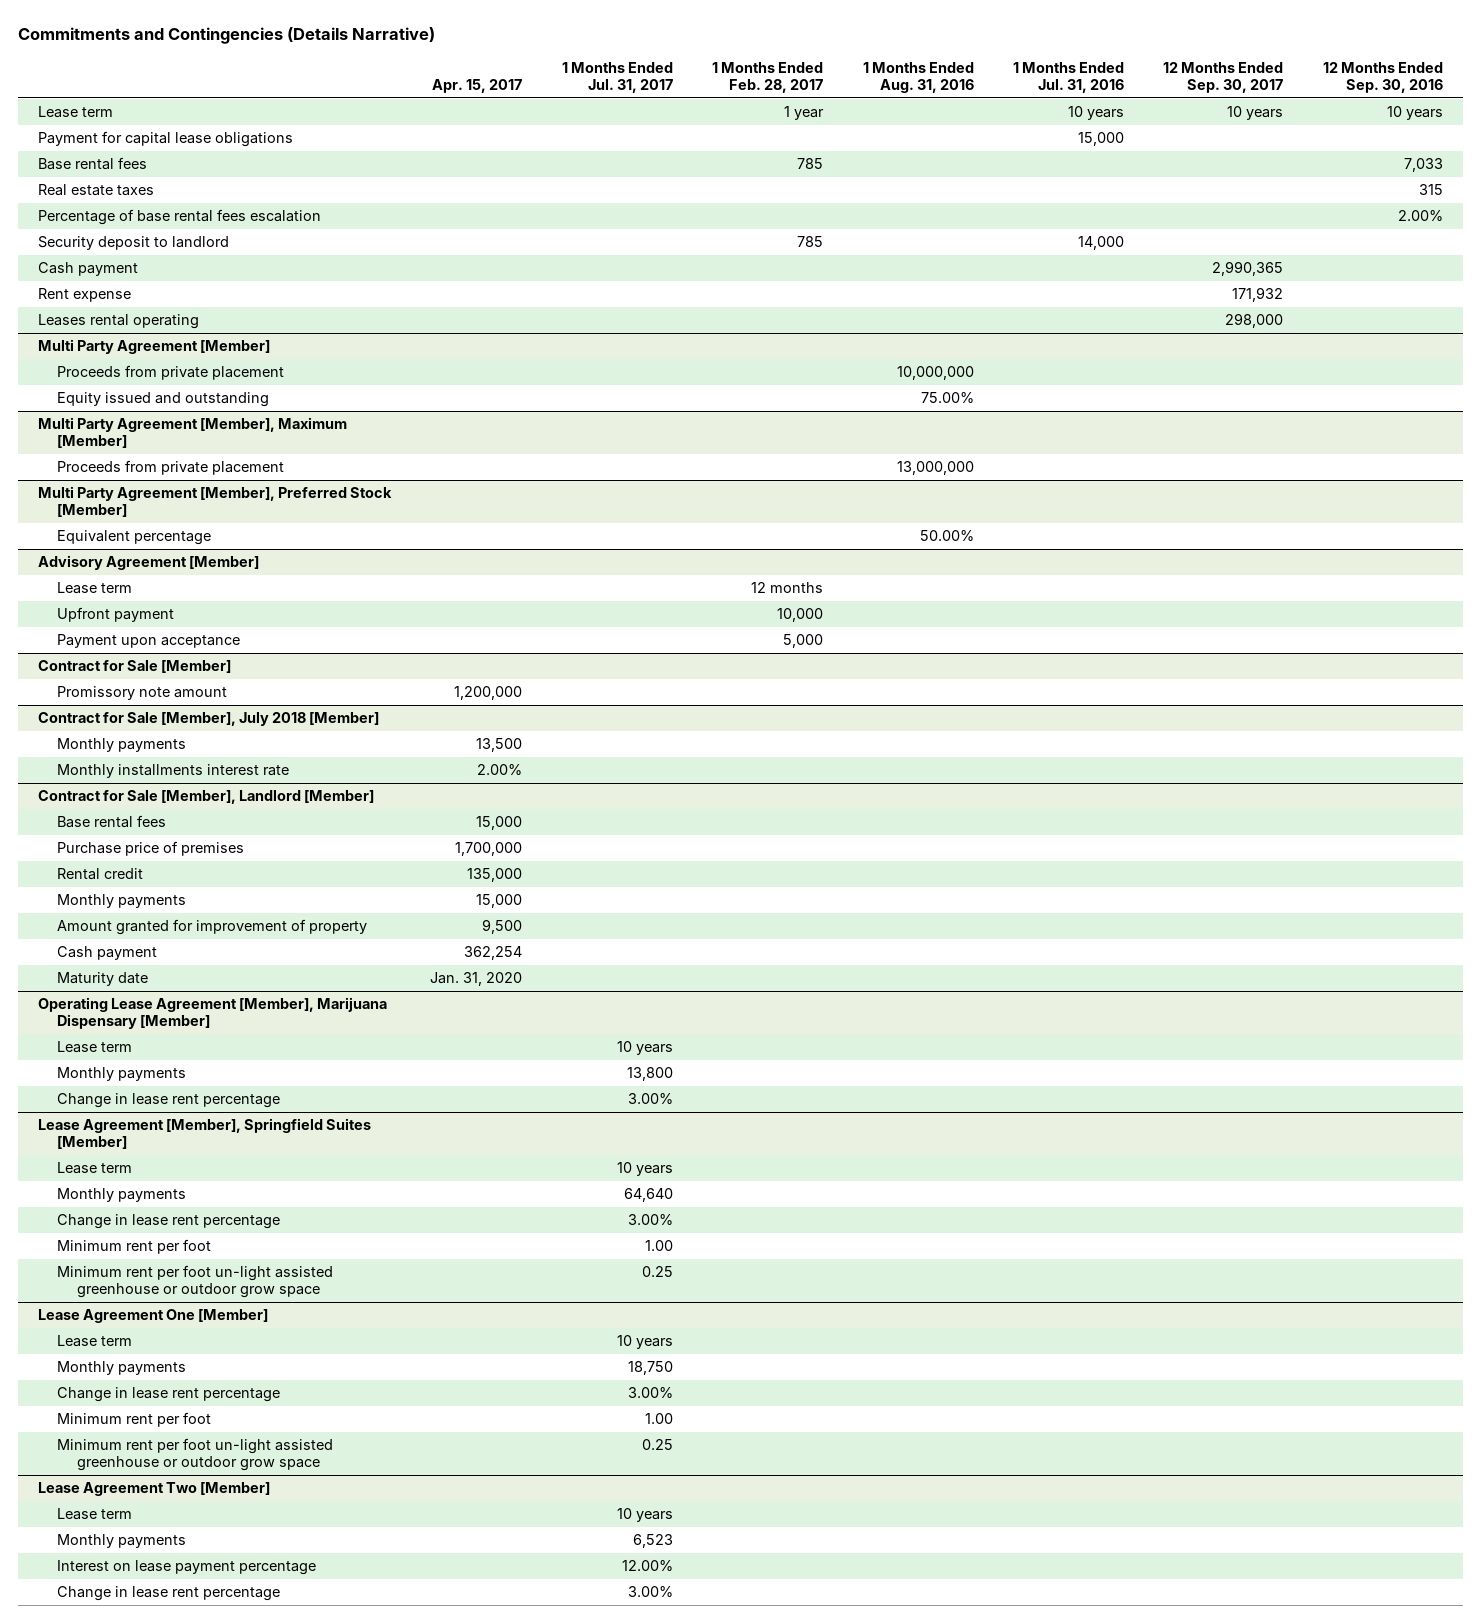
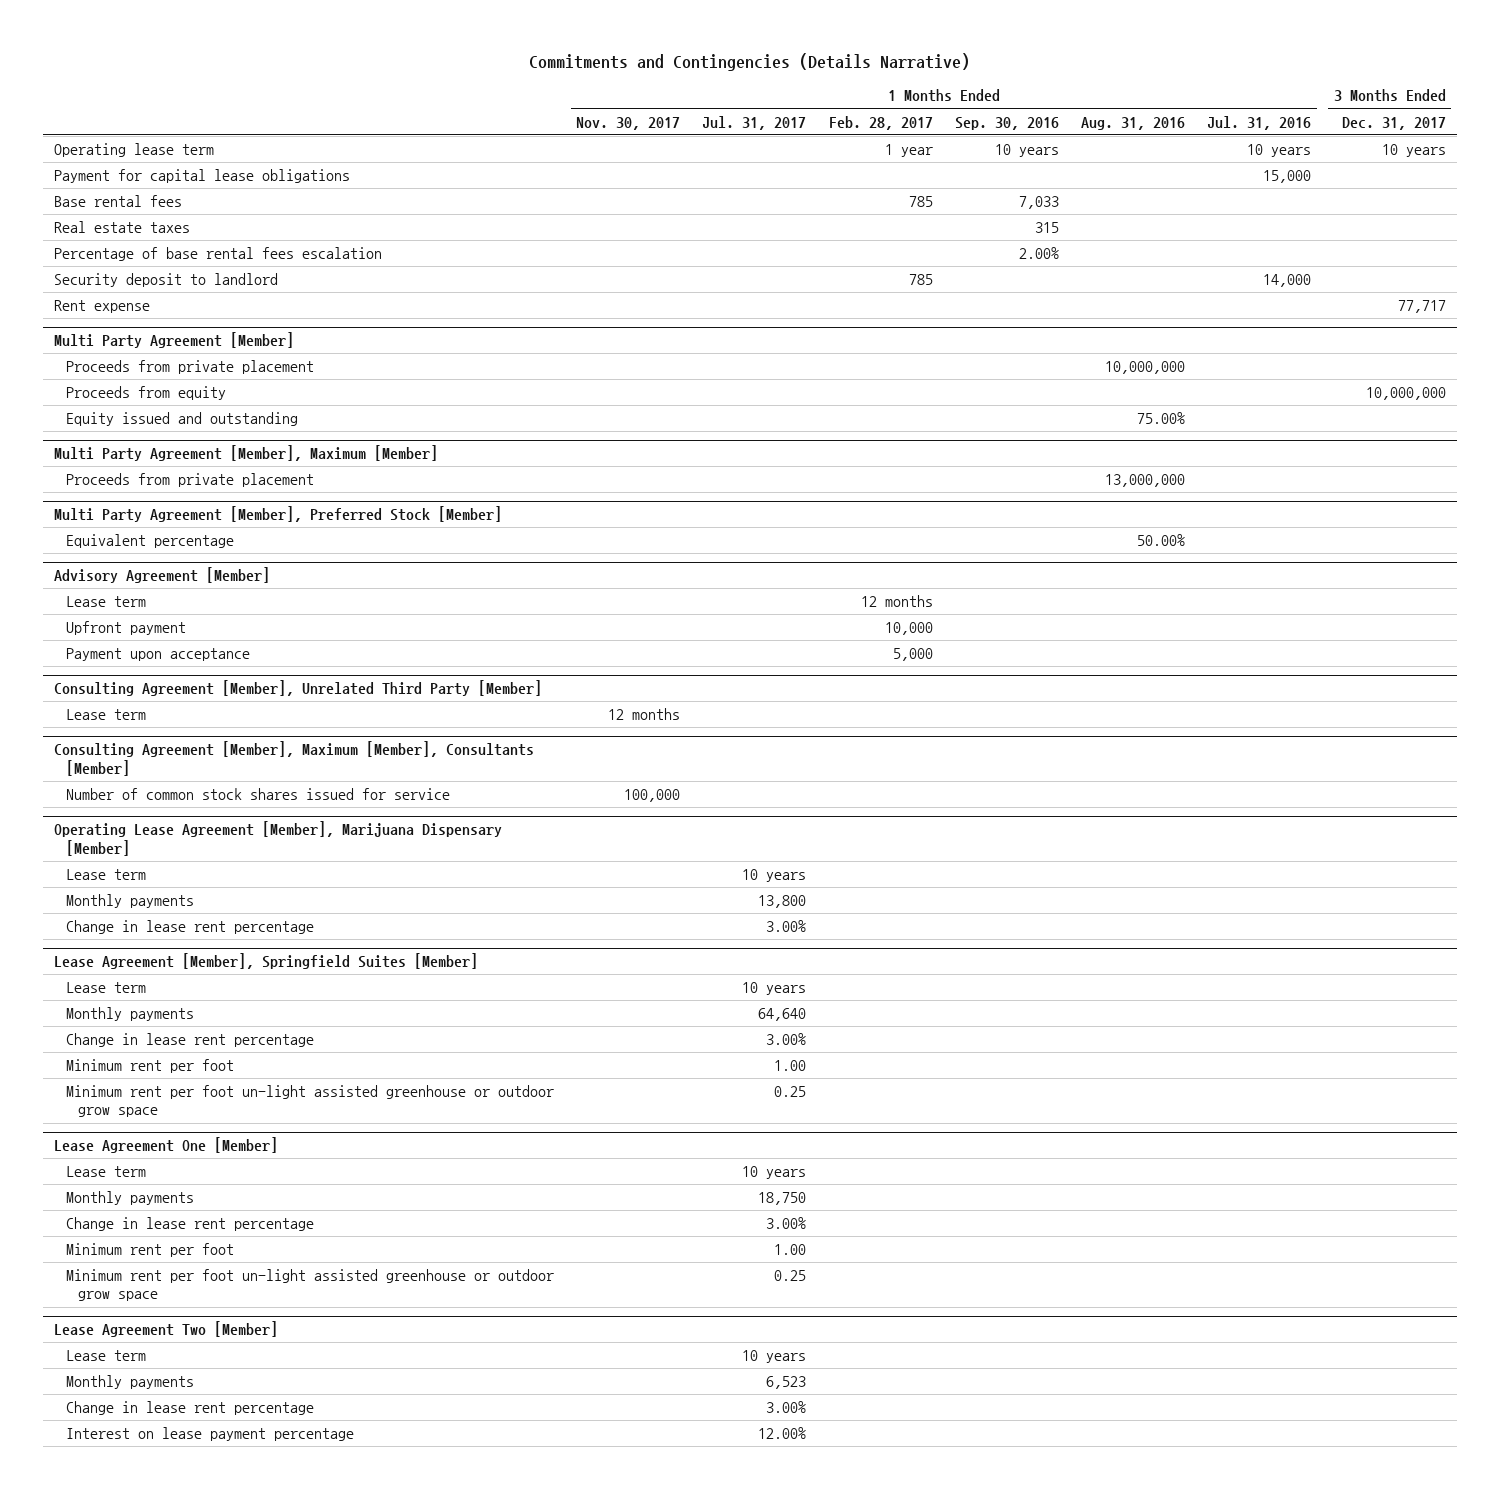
- | Apr. 15, 2017 | 1 Months Ended Jul. 31, 2017 | 1 Months Ended Feb. 28, 2017 | 1 Months Ended Aug. 31, 2016 | 1 Months Ended Jul. 31, 2016 | 12 Months Ended Sep. 30, 2017 | 12 Months Ended Sep. 30, 2016
+ | 1 Months Ended Nov. 30, 2017 | 1 Months Ended Jul. 31, 2017 | 1 Months Ended Feb. 28, 2017 | 1 Months Ended Sep. 30, 2016 | 1 Months Ended Aug. 31, 2016 | 1 Months Ended Jul. 31, 2016 | 3 Months Ended Dec. 31, 2017
- Lease term | | | 1 year | | 10 years | 10 years | 10 years
+ Operating lease term | | | 1 year | 10 years | | 10 years | 10 years
- Cash payment | | | | | | 2,990,365 |
- Leases rental operating | | | | | | 298,000 |
@ Multi Party Agreement [Member]
+ Proceeds from equity | | | | | | | 10,000,000
- Contract for Sale [Member]
- Promissory note amount | 1,200,000 | | | | | |
- Contract for Sale [Member], July 2018 [Member]
- Monthly payments | 13,500 | | | | | |
- Monthly installments interest rate | 2.00% | | | | | |
- Contract for Sale [Member], Landlord [Member]
- Base rental fees | 15,000 | | | | | |
- Purchase price of premises | 1,700,000 | | | | | |
- Rental credit | 135,000 | | | | | |
- Monthly payments | 15,000 | | | | | |
- Amount granted for improvement of property | 9,500 | | | | | |
- Cash payment | 362,254 | | | | | |
- Maturity date | Jan. 31, 2020 | | | | | |
+ Consulting Agreement [Member], Unrelated Third Party [Member]
+ Lease term | 12 months | | | | | |
+ Consulting Agreement [Member], Maximum [Member], Consultants [Member]
+ Number of common stock shares issued for service | 100,000 | | | | | |
@ Lease Agreement Two [Member]
moved down: Interest on lease payment percentage | | 12.00% | | | | |

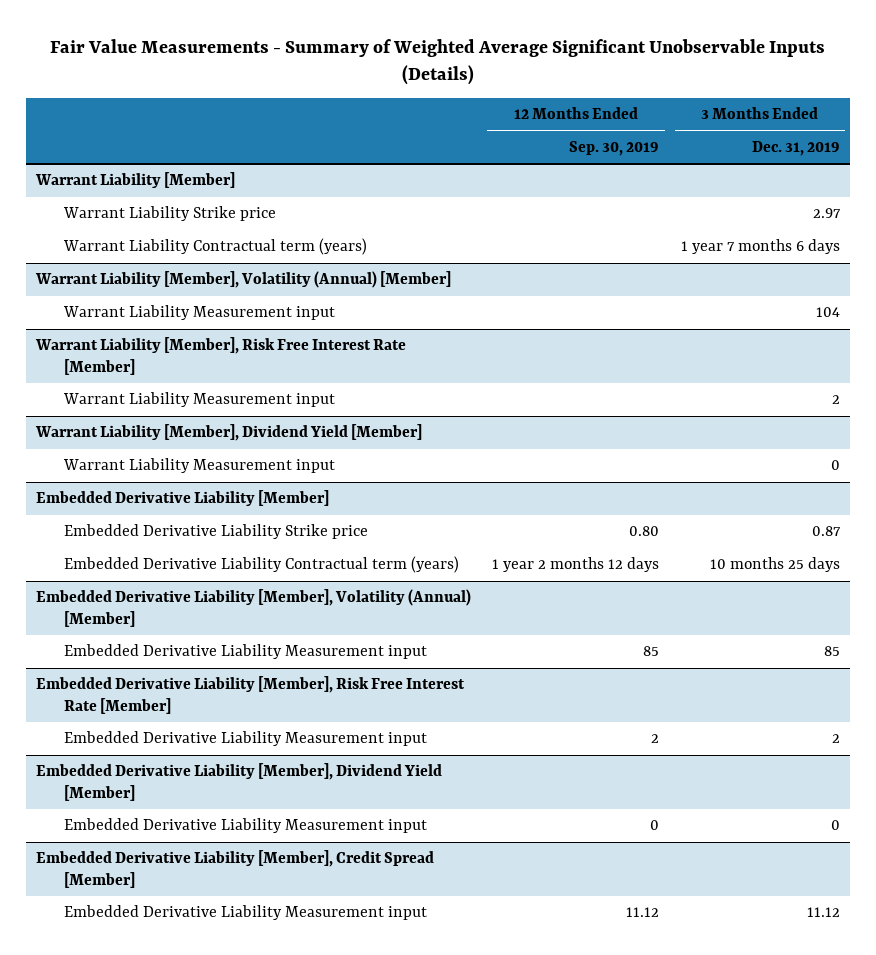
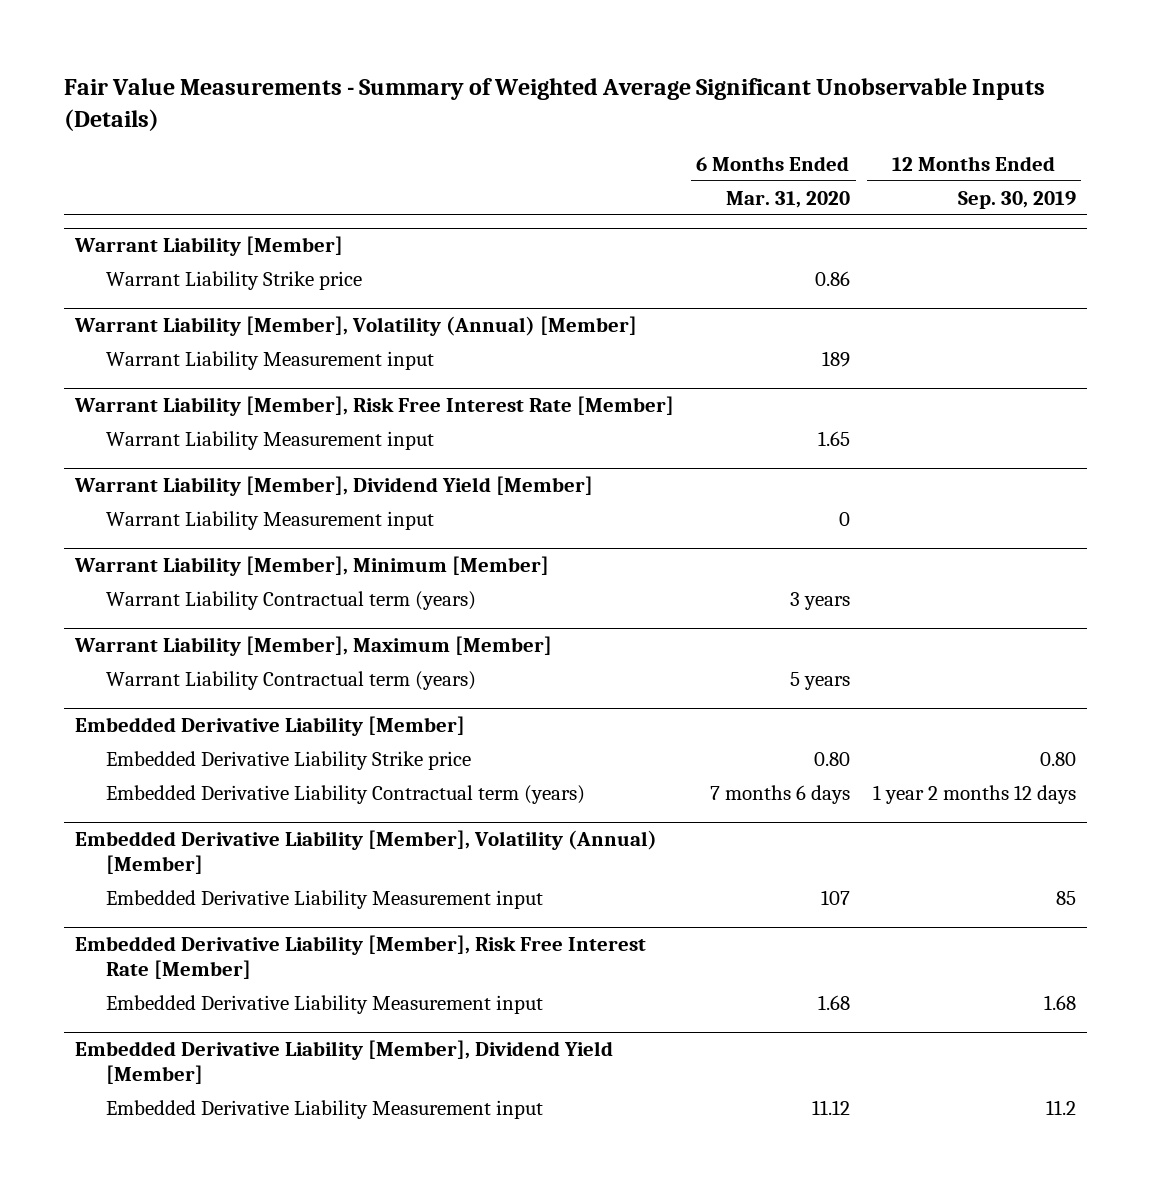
- | 12 Months Ended Sep. 30, 2019 | 3 Months Ended Dec. 31, 2019
+ | 6 Months Ended Mar. 31, 2020 | 12 Months Ended Sep. 30, 2019
@ Warrant Liability [Member]
- Warrant Liability Contractual term (years) | | 1 year 7 months 6 days
+ Warrant Liability [Member], Minimum [Member]
+ Warrant Liability Contractual term (years) | 3 years |
+ Warrant Liability [Member], Maximum [Member]
+ Warrant Liability Contractual term (years) | 5 years |
@ Embedded Derivative Liability [Member], Risk Free Interest Rate [Member]
- Embedded Derivative Liability Measurement input | 2 | 2
+ Embedded Derivative Liability Measurement input | 1.68 | 1.68
@ Embedded Derivative Liability [Member], Dividend Yield [Member]
- Embedded Derivative Liability Measurement input | 0 | 0
- Embedded Derivative Liability [Member], Credit Spread [Member]
- Embedded Derivative Liability Measurement input | 11.12 | 11.12
@ Embedded Derivative Liability [Member], Dividend Yield [Member]
+ Embedded Derivative Liability Measurement input | 11.12 | 11.2

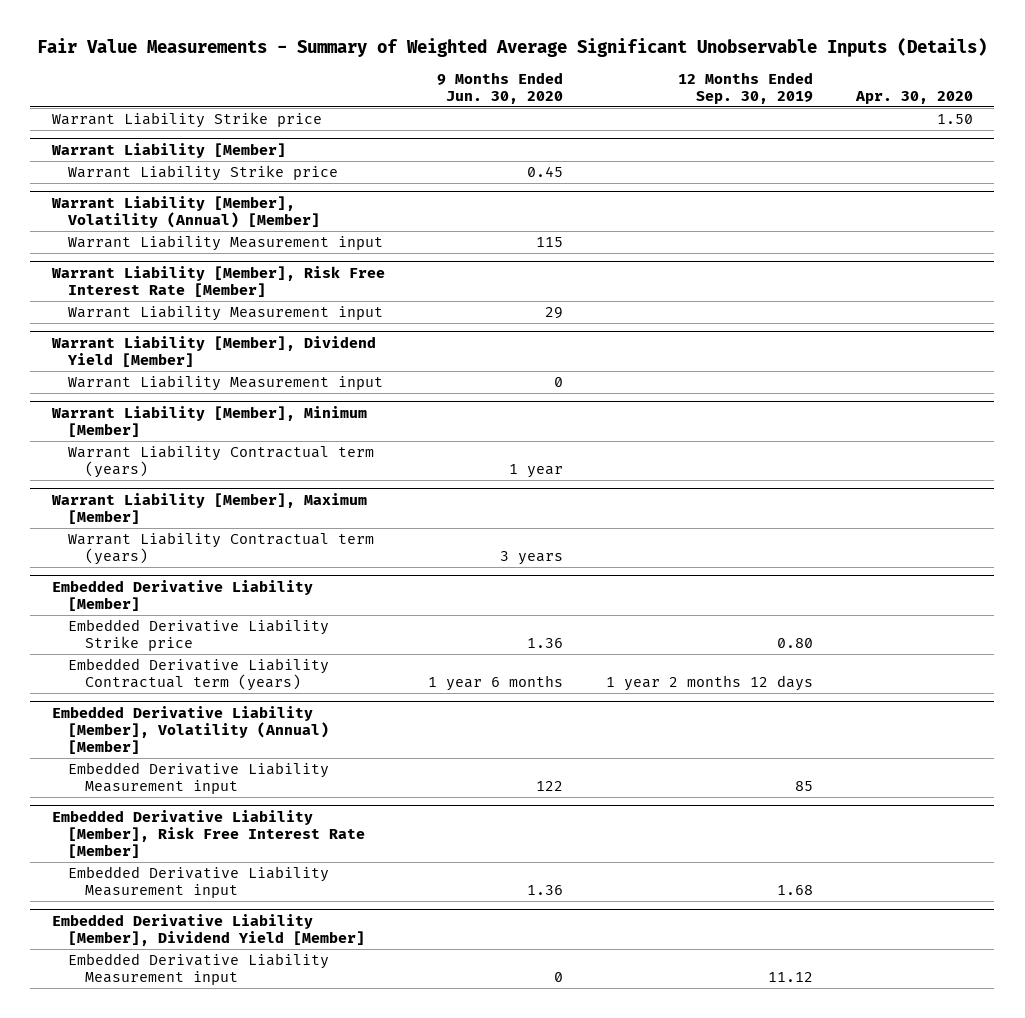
- | 6 Months Ended Mar. 31, 2020 | 12 Months Ended Sep. 30, 2019
+ | 9 Months Ended Jun. 30, 2020 | 12 Months Ended Sep. 30, 2019 | Apr. 30, 2020
+ Warrant Liability Strike price | | | 1.50
@ Embedded Derivative Liability [Member], Dividend Yield [Member]
- Embedded Derivative Liability Measurement input | 11.12 | 11.2
+ Embedded Derivative Liability Measurement input | 0 | 11.12 |

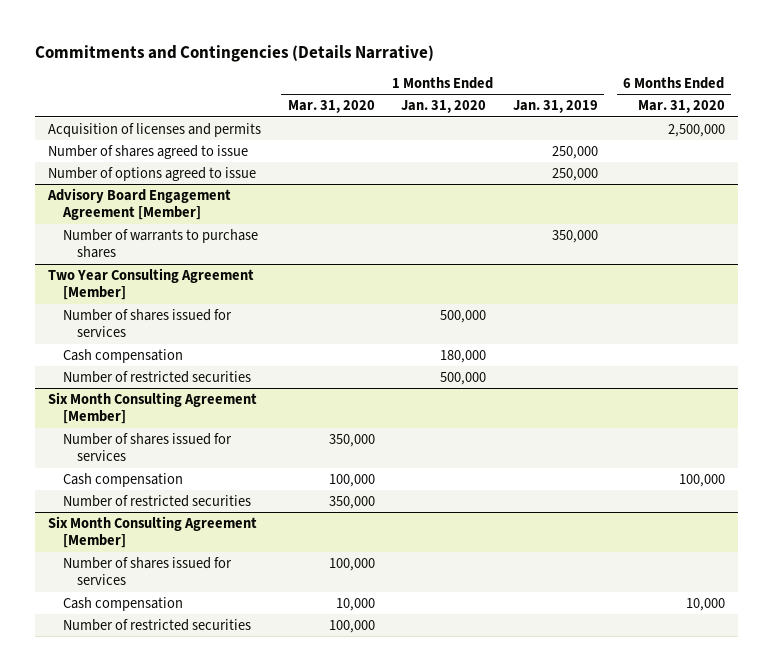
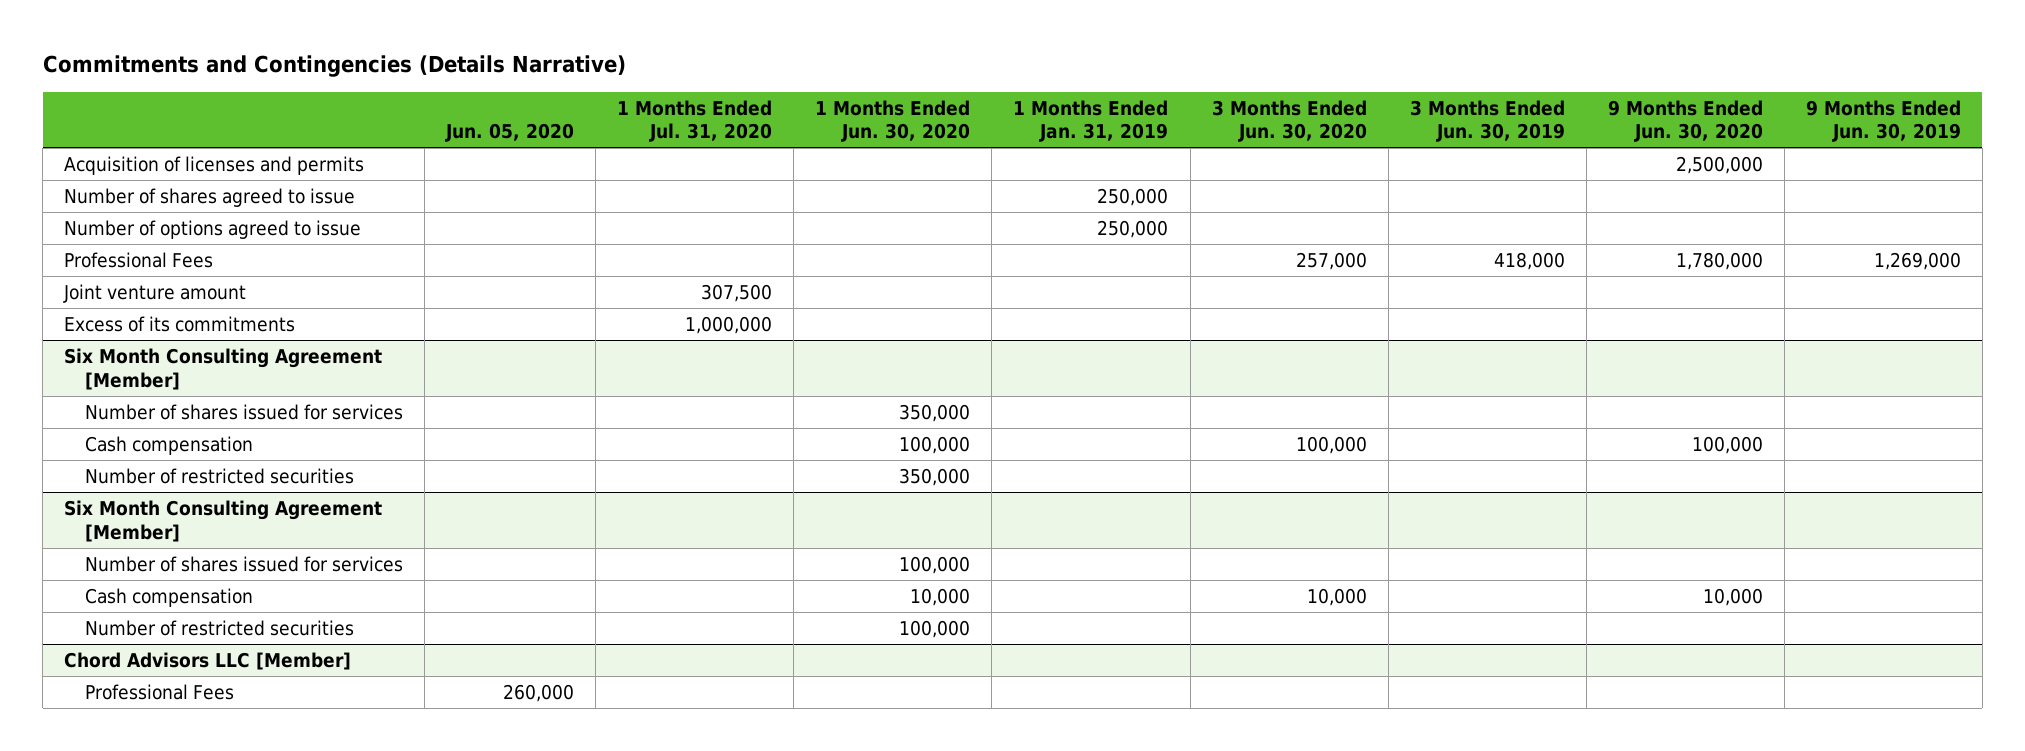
- | 1 Months Ended Mar. 31, 2020 | 1 Months Ended Jan. 31, 2020 | 1 Months Ended Jan. 31, 2019 | 6 Months Ended Mar. 31, 2020
+ | Jun. 05, 2020 | 1 Months Ended Jul. 31, 2020 | 1 Months Ended Jun. 30, 2020 | 1 Months Ended Jan. 31, 2019 | 3 Months Ended Jun. 30, 2020 | 3 Months Ended Jun. 30, 2019 | 9 Months Ended Jun. 30, 2020 | 9 Months Ended Jun. 30, 2019
- Advisory Board Engagement Agreement [Member]
- Number of warrants to purchase shares | | | 350,000 |
- Two Year Consulting Agreement [Member]
- Number of shares issued for services | | 500,000 | |
- Cash compensation | | 180,000 | |
- Number of restricted securities | | 500,000 | |
+ Professional Fees | | | | | 257,000 | 418,000 | 1,780,000 | 1,269,000
+ Joint venture amount | | 307,500 | | | | | |
+ Excess of its commitments | | 1,000,000 | | | | | |
+ Chord Advisors LLC [Member]
+ Professional Fees | 260,000 | | | | | | |

